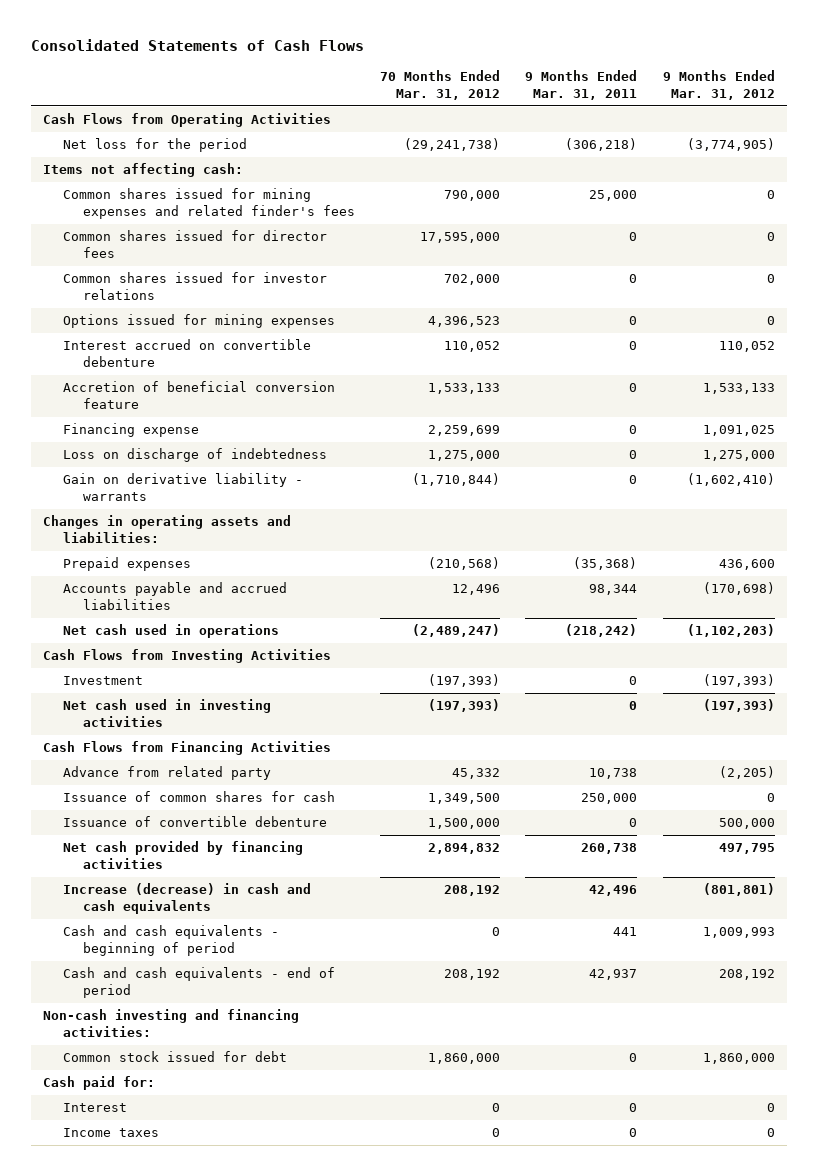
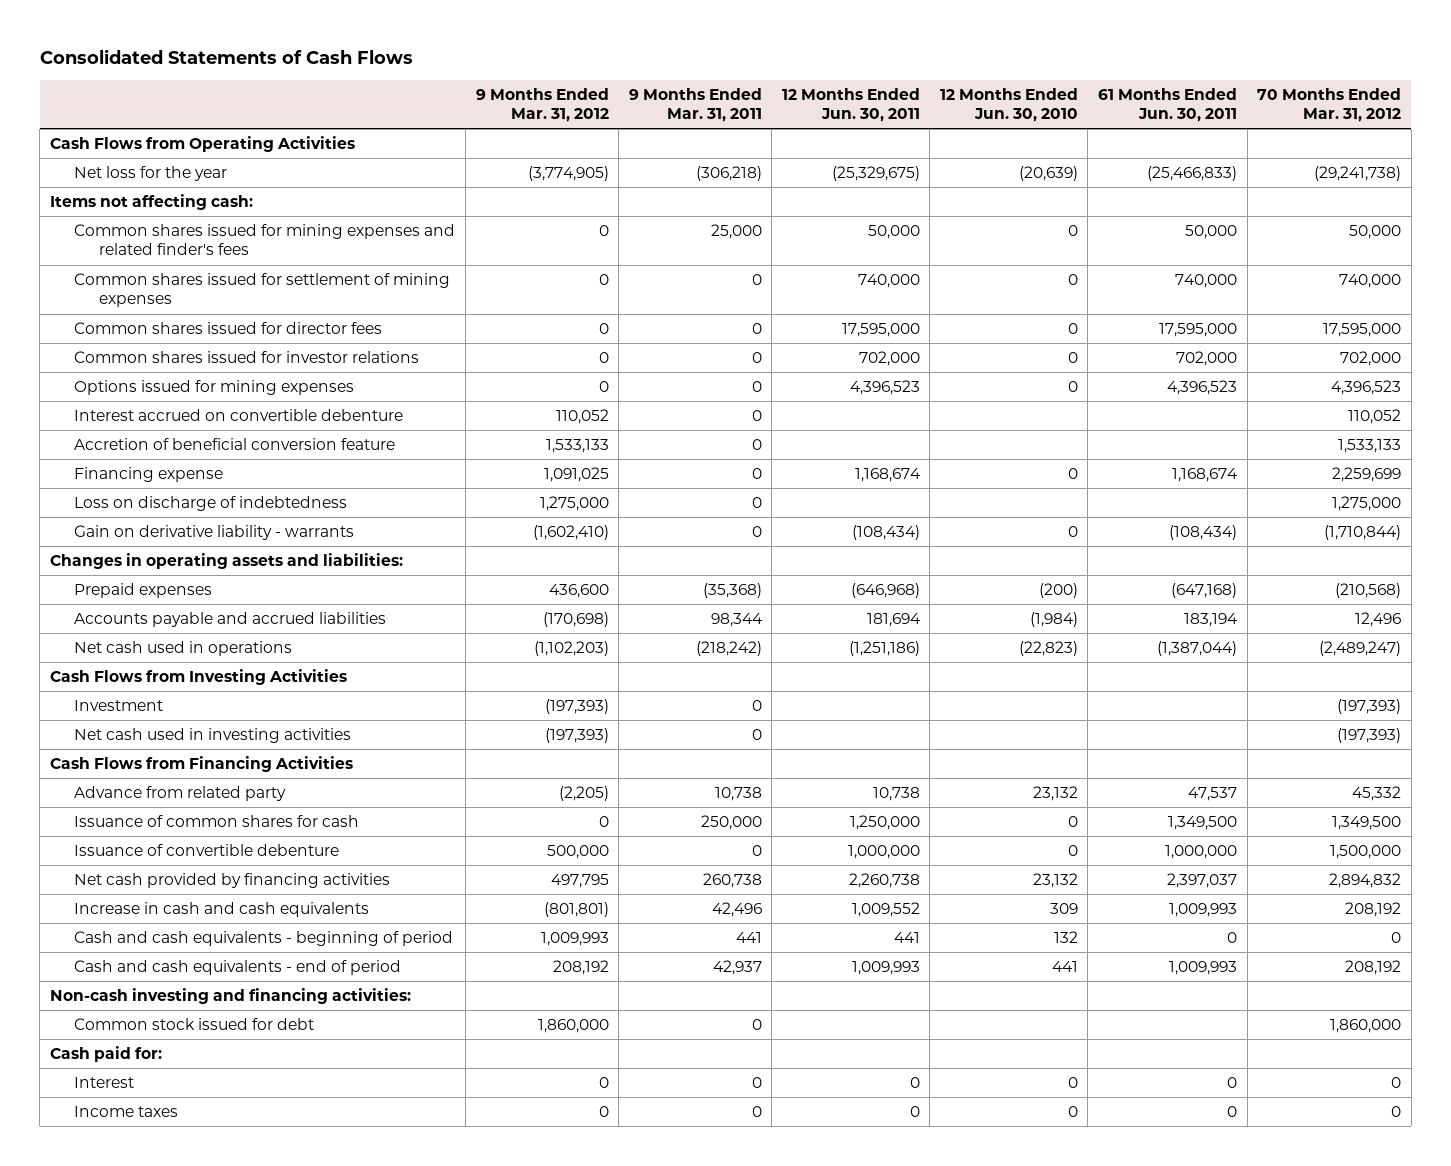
- | 70 Months Ended Mar. 31, 2012 | 9 Months Ended Mar. 31, 2011 | 9 Months Ended Mar. 31, 2012
+ | 9 Months Ended Mar. 31, 2012 | 9 Months Ended Mar. 31, 2011 | 12 Months Ended Jun. 30, 2011 | 12 Months Ended Jun. 30, 2010 | 61 Months Ended Jun. 30, 2011 | 70 Months Ended Mar. 31, 2012
- Net loss for the period | (29,241,738) | (306,218) | (3,774,905)
+ Net loss for the year | (3,774,905) | (306,218) | (25,329,675) | (20,639) | (25,466,833) | (29,241,738)
- Common shares issued for mining expenses and related finder's fees | 790,000 | 25,000 | 0
+ Common shares issued for mining expenses and related finder's fees | 0 | 25,000 | 50,000 | 0 | 50,000 | 50,000
+ Common shares issued for settlement of mining expenses | 0 | 0 | 740,000 | 0 | 740,000 | 740,000
- Increase (decrease) in cash and cash equivalents | 208,192 | 42,496 | (801,801)
+ Increase in cash and cash equivalents | (801,801) | 42,496 | 1,009,552 | 309 | 1,009,993 | 208,192

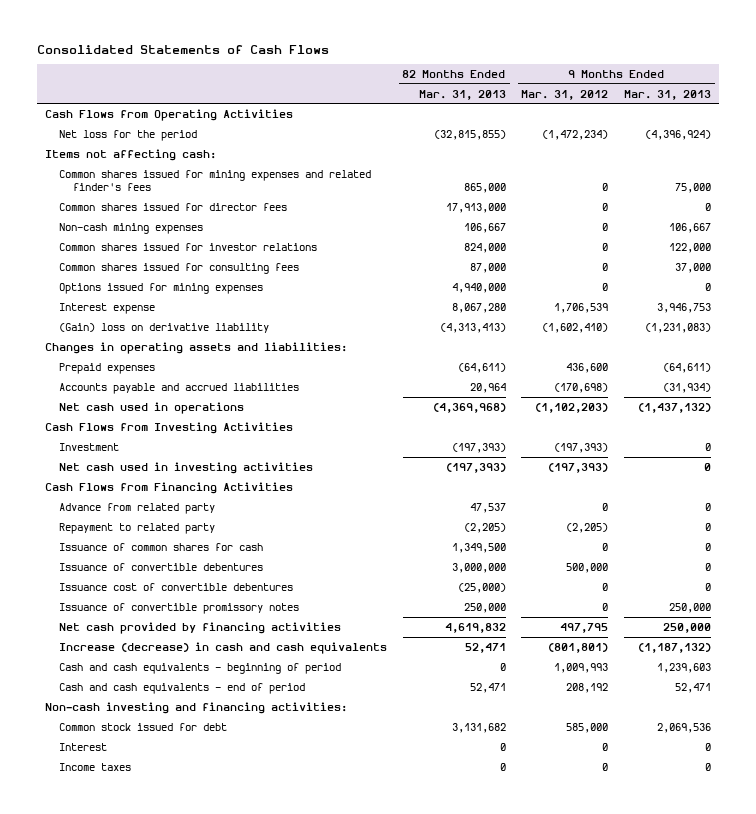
- | 9 Months Ended Mar. 31, 2012 | 9 Months Ended Mar. 31, 2011 | 12 Months Ended Jun. 30, 2011 | 12 Months Ended Jun. 30, 2010 | 61 Months Ended Jun. 30, 2011 | 70 Months Ended Mar. 31, 2012
+ | 82 Months Ended Mar. 31, 2013 | 9 Months Ended Mar. 31, 2012 | 9 Months Ended Mar. 31, 2013
- Net loss for the year | (3,774,905) | (306,218) | (25,329,675) | (20,639) | (25,466,833) | (29,241,738)
+ Net loss for the period | (32,815,855) | (1,472,234) | (4,396,924)
- Common shares issued for settlement of mining expenses | 0 | 0 | 740,000 | 0 | 740,000 | 740,000
+ Non-cash mining expenses | 106,667 | 0 | 106,667
+ Common shares issued for consulting fees | 87,000 | 0 | 37,000
- Interest accrued on convertible debenture | 110,052 | 0 | | | | 110,052
- Accretion of beneficial conversion feature | 1,533,133 | 0 | | | | 1,533,133
- Financing expense | 1,091,025 | 0 | 1,168,674 | 0 | 1,168,674 | 2,259,699
- Loss on discharge of indebtedness | 1,275,000 | 0 | | | | 1,275,000
- Gain on derivative liability - warrants | (1,602,410) | 0 | (108,434) | 0 | (108,434) | (1,710,844)
+ Interest expense | 8,067,280 | 1,706,539 | 3,946,753
+ (Gain) loss on derivative liability | (4,313,413) | (1,602,410) | (1,231,083)
- Advance from related party | (2,205) | 10,738 | 10,738 | 23,132 | 47,537 | 45,332
+ Advance from related party | 47,537 | 0 | 0
+ Repayment to related party | (2,205) | (2,205) | 0
- Issuance of convertible debenture | 500,000 | 0 | 1,000,000 | 0 | 1,000,000 | 1,500,000
+ Issuance of convertible debentures | 3,000,000 | 500,000 | 0
+ Issuance cost of convertible debentures | (25,000) | 0 | 0
+ Issuance of convertible promissory notes | 250,000 | 0 | 250,000
- Increase in cash and cash equivalents | (801,801) | 42,496 | 1,009,552 | 309 | 1,009,993 | 208,192
+ Increase (decrease) in cash and cash equivalents | 52,471 | (801,801) | (1,187,132)
- Common stock issued for debt | 1,860,000 | 0 | | | | 1,860,000
- Cash paid for:
+ Common stock issued for debt | 3,131,682 | 585,000 | 2,069,536

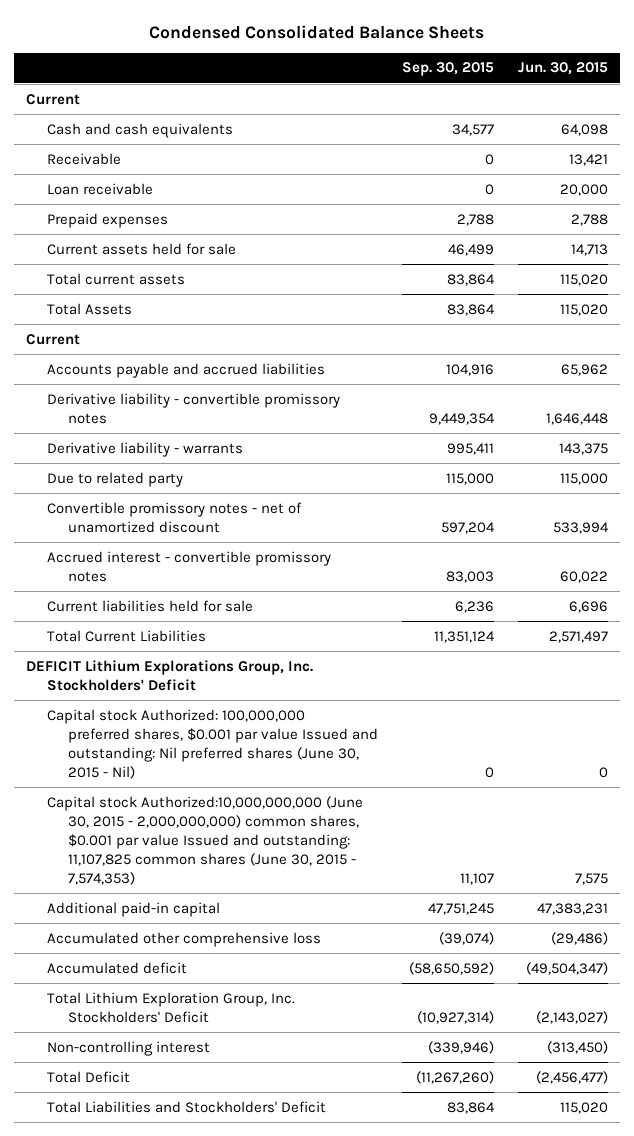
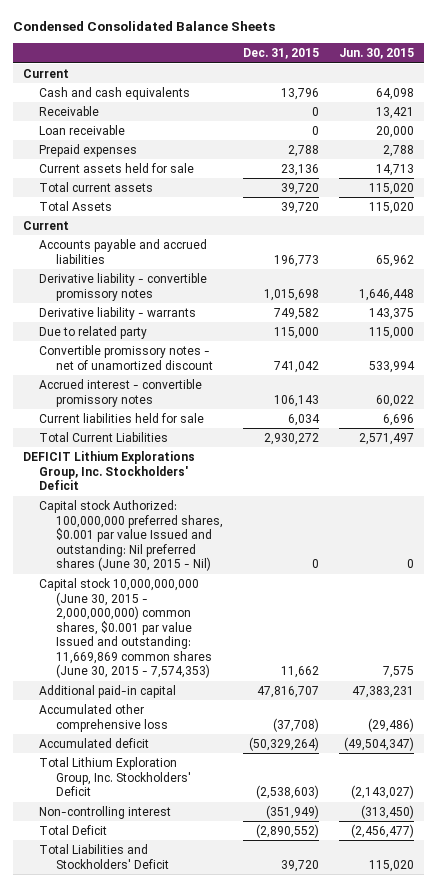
- | Sep. 30, 2015 | Jun. 30, 2015
+ | Dec. 31, 2015 | Jun. 30, 2015
- Capital stock Authorized:10,000,000,000 (June 30, 2015 - 2,000,000,000) common shares, $0.001 par value Issued and outstanding: 11,107,825 common shares (June 30, 2015 - 7,574,353) | 11,107 | 7,575
+ Capital stock 10,000,000,000 (June 30, 2015 - 2,000,000,000) common shares, $0.001 par value Issued and outstanding: 11,669,869 common shares (June 30, 2015 - 7,574,353) | 11,662 | 7,575

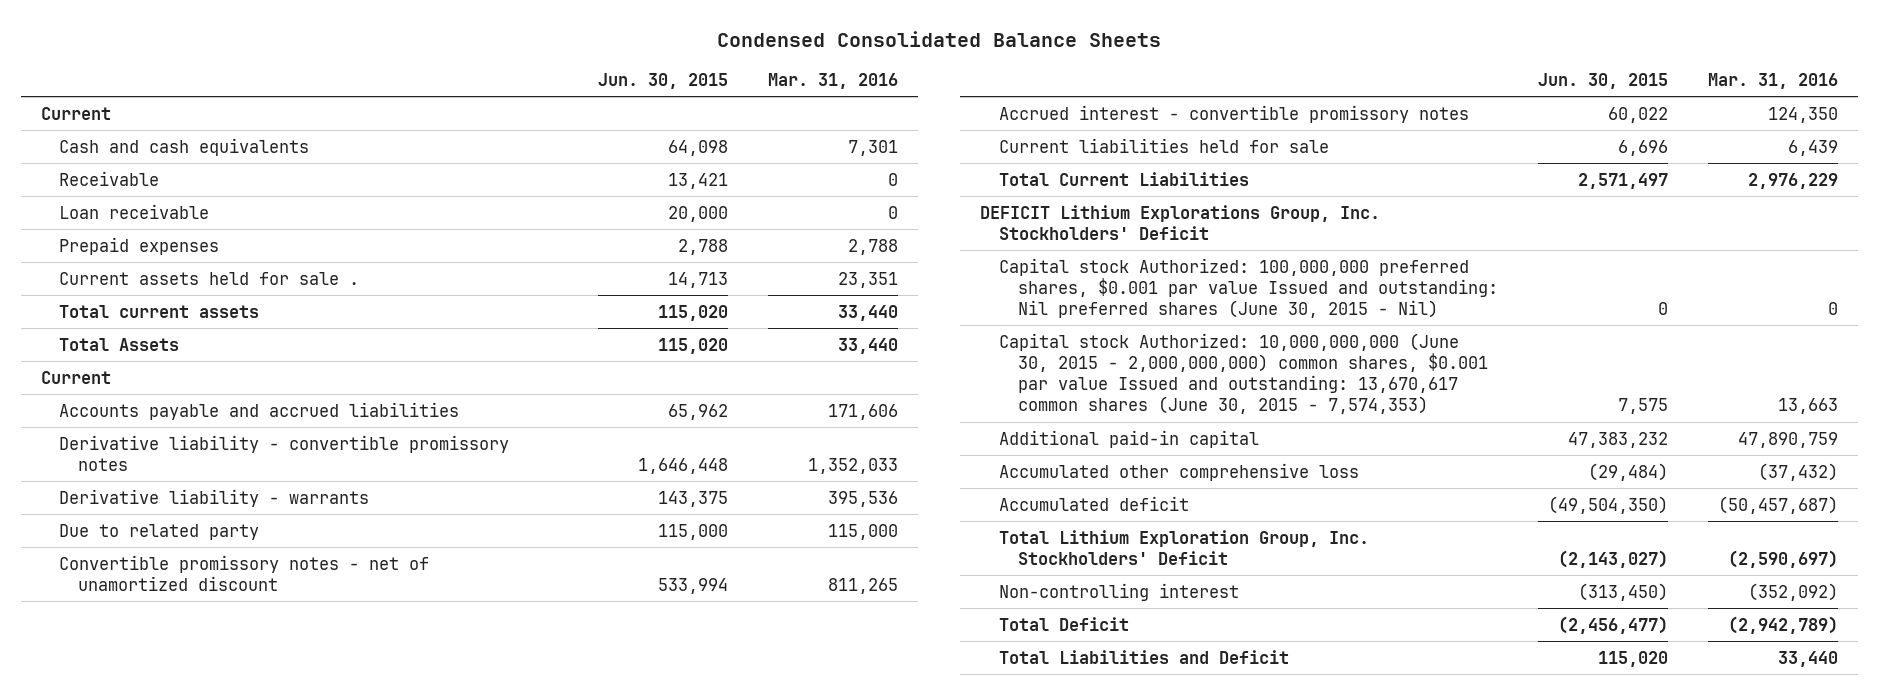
- | Dec. 31, 2015 | Jun. 30, 2015
+ | Jun. 30, 2015 | Mar. 31, 2016
- Current assets held for sale | 23,136 | 14,713
+ Current assets held for sale . | 14,713 | 23,351
- Capital stock 10,000,000,000 (June 30, 2015 - 2,000,000,000) common shares, $0.001 par value Issued and outstanding: 11,669,869 common shares (June 30, 2015 - 7,574,353) | 11,662 | 7,575
- Additional paid-in capital | 47,816,707 | 47,383,231
- Accumulated other comprehensive loss | (37,708) | (29,486)
- Accumulated deficit | (50,329,264) | (49,504,347)
+ Capital stock Authorized: 10,000,000,000 (June 30, 2015 - 2,000,000,000) common shares, $0.001 par value Issued and outstanding: 13,670,617 common shares (June 30, 2015 - 7,574,353) | 7,575 | 13,663
+ Additional paid-in capital | 47,383,232 | 47,890,759
+ Accumulated other comprehensive loss | (29,484) | (37,432)
+ Accumulated deficit | (49,504,350) | (50,457,687)
- Total Liabilities and Stockholders' Deficit | 39,720 | 115,020
+ Total Liabilities and Deficit | 115,020 | 33,440

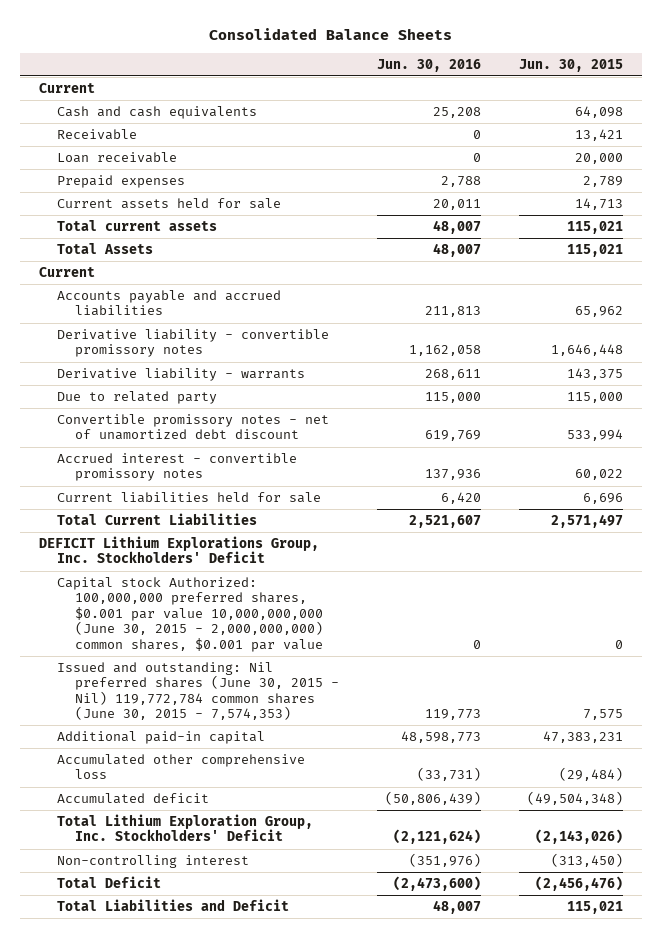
- Condensed Consolidated Balance Sheets
+ Consolidated Balance Sheets
- | Jun. 30, 2015 | Mar. 31, 2016
+ | Jun. 30, 2016 | Jun. 30, 2015
- Prepaid expenses | 2,788 | 2,788
- Current assets held for sale . | 14,713 | 23,351
- Total current assets | 115,020 | 33,440
- Total Assets | 115,020 | 33,440
+ Prepaid expenses | 2,788 | 2,789
+ Current assets held for sale | 20,011 | 14,713
+ Total current assets | 48,007 | 115,021
+ Total Assets | 48,007 | 115,021
- Convertible promissory notes - net of unamortized discount | 533,994 | 811,265
+ Convertible promissory notes - net of unamortized debt discount | 619,769 | 533,994
- Capital stock Authorized: 100,000,000 preferred shares, $0.001 par value Issued and outstanding: Nil preferred shares (June 30, 2015 - Nil) | 0 | 0
- Capital stock Authorized: 10,000,000,000 (June 30, 2015 - 2,000,000,000) common shares, $0.001 par value Issued and outstanding: 13,670,617 common shares (June 30, 2015 - 7,574,353) | 7,575 | 13,663
- Additional paid-in capital | 47,383,232 | 47,890,759
+ Capital stock Authorized: 100,000,000 preferred shares, $0.001 par value 10,000,000,000 (June 30, 2015 - 2,000,000,000) common shares, $0.001 par value | 0 | 0
+ Issued and outstanding: Nil preferred shares (June 30, 2015 - Nil) 119,772,784 common shares (June 30, 2015 - 7,574,353) | 119,773 | 7,575
+ Additional paid-in capital | 48,598,773 | 47,383,231
- Accumulated deficit | (49,504,350) | (50,457,687)
- Total Lithium Exploration Group, Inc. Stockholders' Deficit | (2,143,027) | (2,590,697)
+ Accumulated deficit | (50,806,439) | (49,504,348)
+ Total Lithium Exploration Group, Inc. Stockholders' Deficit | (2,121,624) | (2,143,026)
- Total Deficit | (2,456,477) | (2,942,789)
- Total Liabilities and Deficit | 115,020 | 33,440
+ Total Deficit | (2,473,600) | (2,456,476)
+ Total Liabilities and Deficit | 48,007 | 115,021

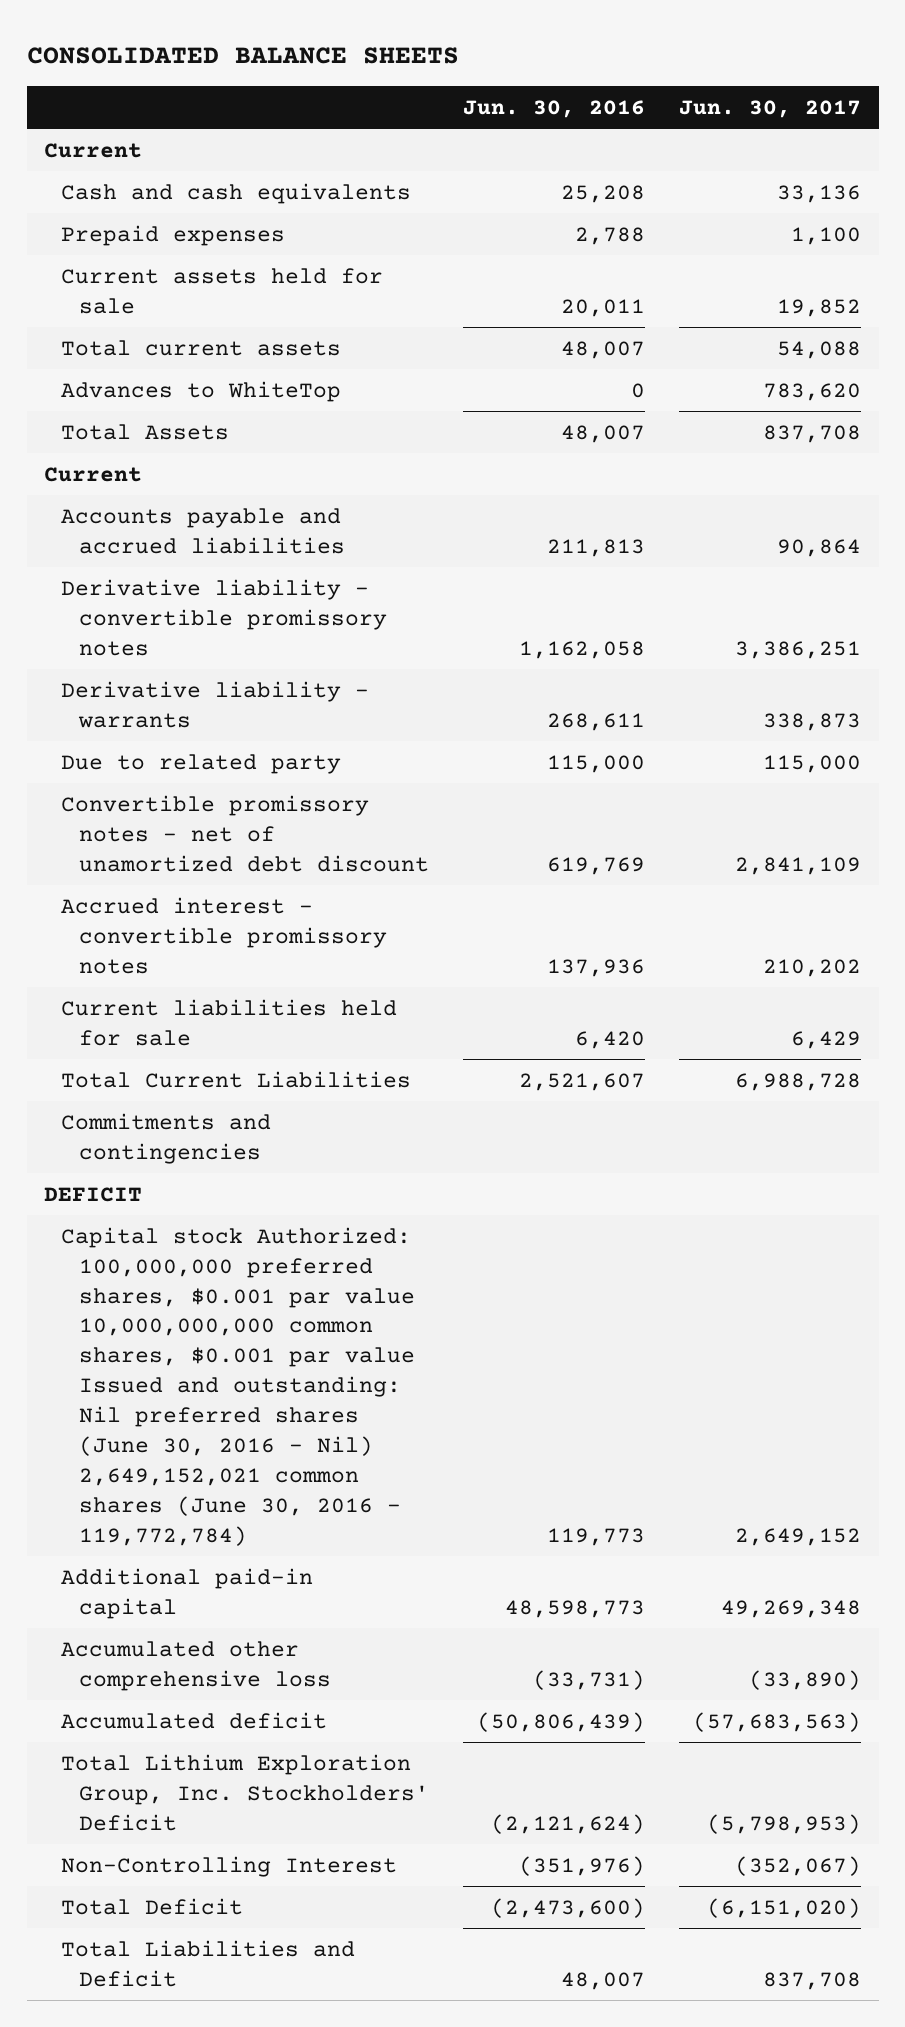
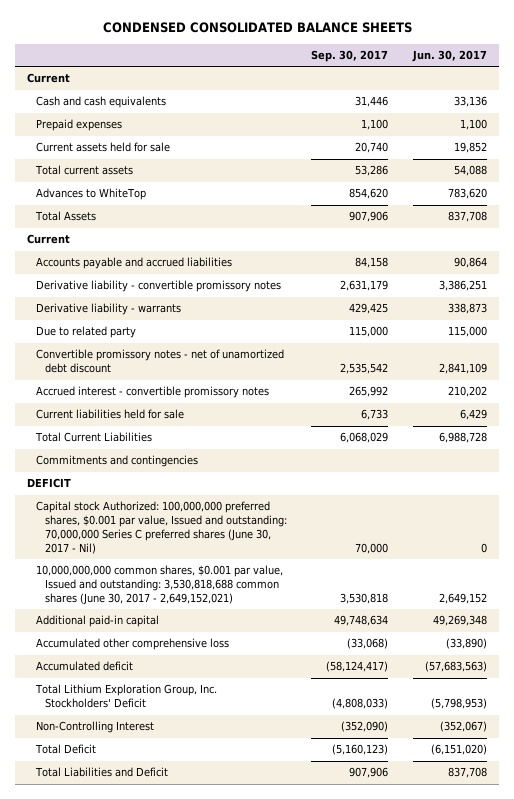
- CONSOLIDATED BALANCE SHEETS
+ CONDENSED CONSOLIDATED BALANCE SHEETS
- | Jun. 30, 2016 | Jun. 30, 2017
+ | Sep. 30, 2017 | Jun. 30, 2017
- Capital stock Authorized: 100,000,000 preferred shares, $0.001 par value 10,000,000,000 common shares, $0.001 par value Issued and outstanding: Nil preferred shares (June 30, 2016 - Nil) 2,649,152,021 common shares (June 30, 2016 - 119,772,784) | 119,773 | 2,649,152
+ Capital stock Authorized: 100,000,000 preferred shares, $0.001 par value, Issued and outstanding: 70,000,000 Series C preferred shares (June 30, 2017 - Nil) | 70,000 | 0
+ 10,000,000,000 common shares, $0.001 par value, Issued and outstanding: 3,530,818,688 common shares (June 30, 2017 - 2,649,152,021) | 3,530,818 | 2,649,152

